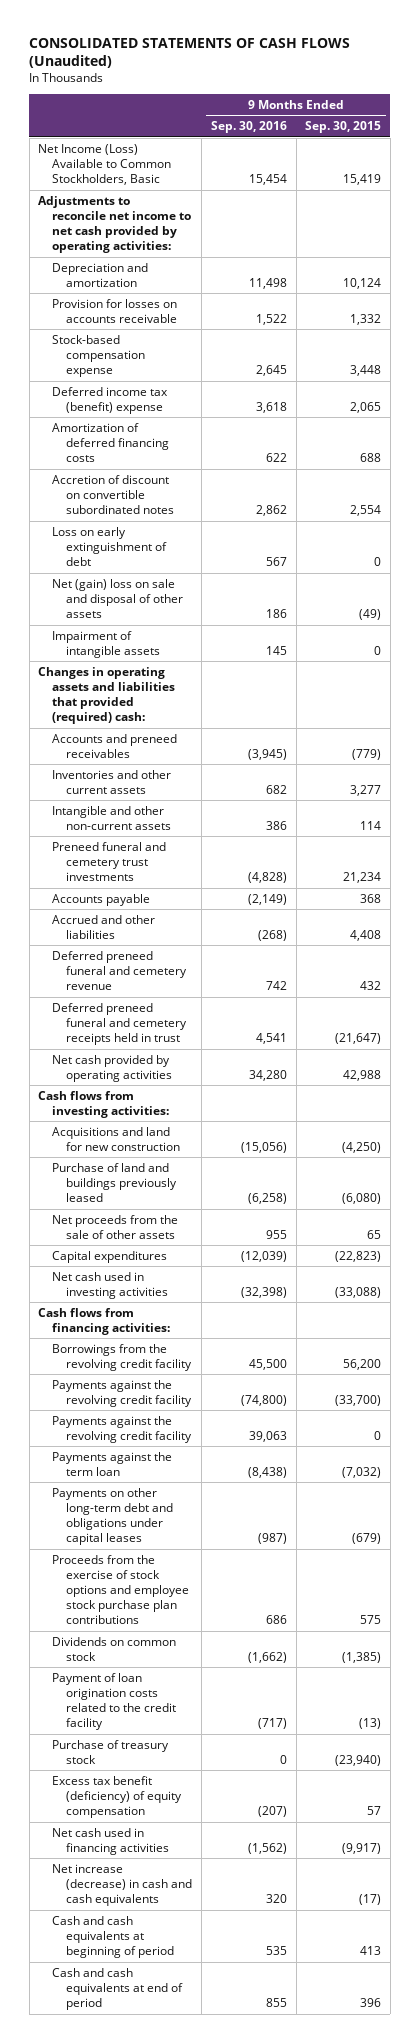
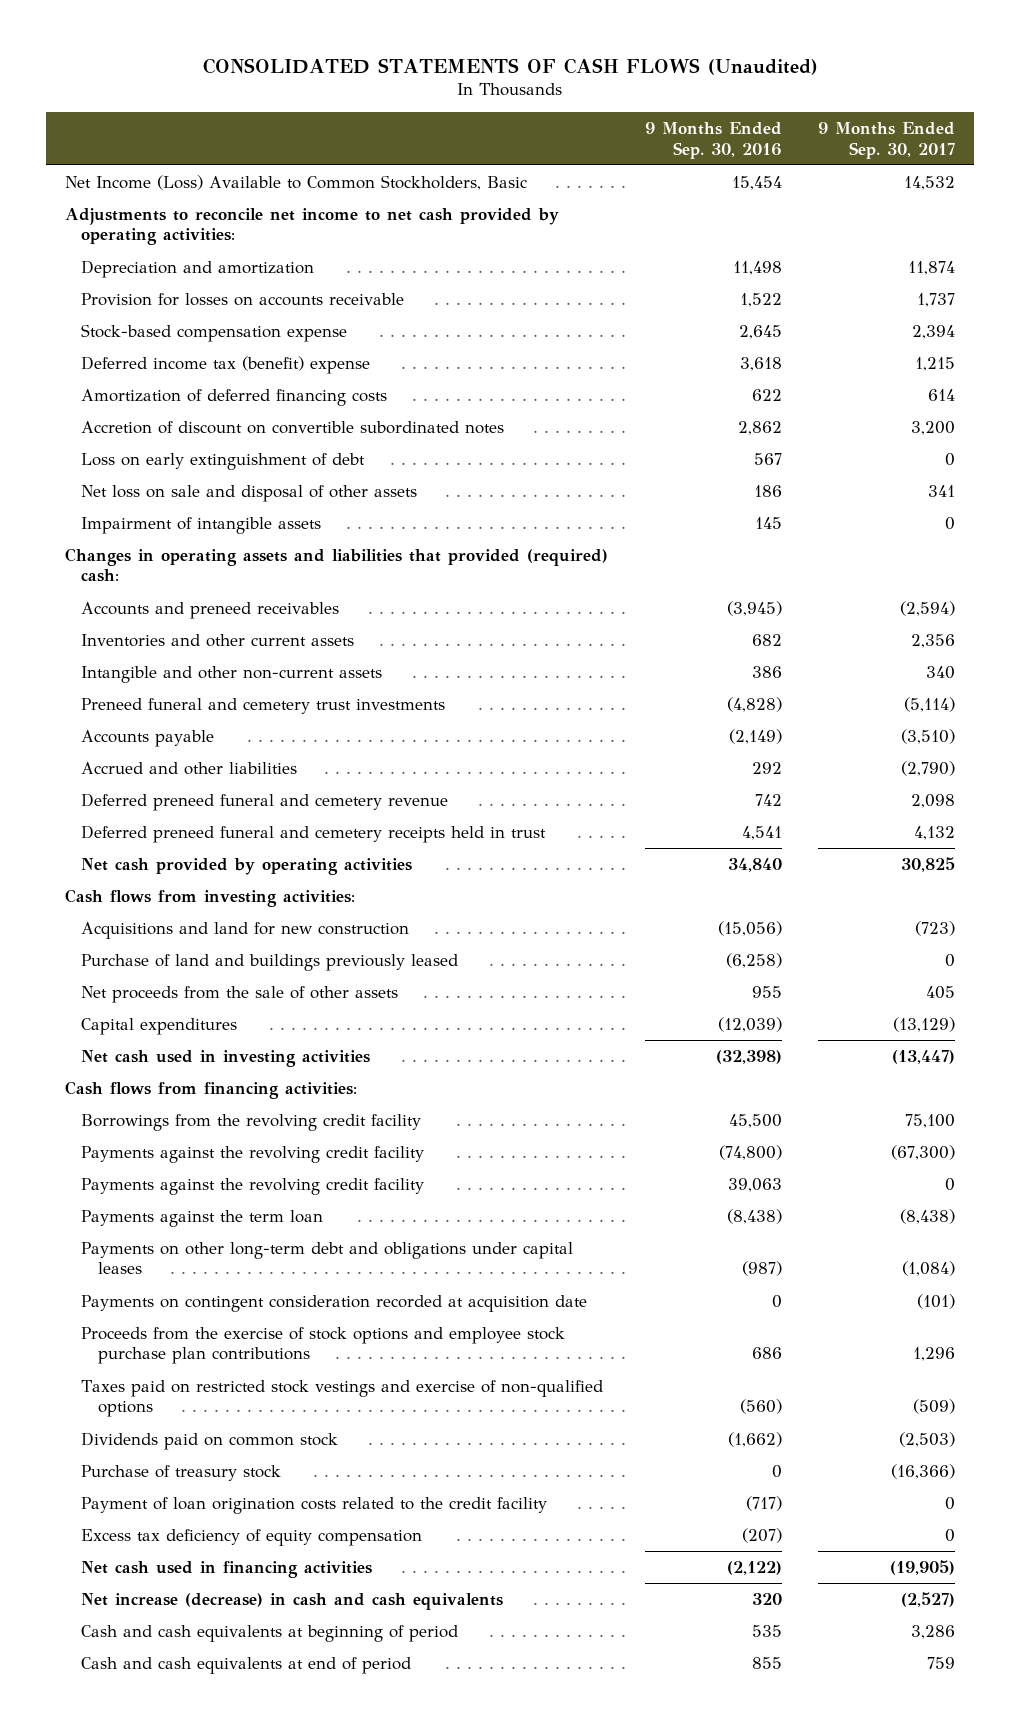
- | 9 Months Ended Sep. 30, 2016 | 9 Months Ended Sep. 30, 2015
+ | 9 Months Ended Sep. 30, 2016 | 9 Months Ended Sep. 30, 2017
- Net (gain) loss on sale and disposal of other assets | 186 | (49)
+ Net loss on sale and disposal of other assets | 186 | 341
- Accrued and other liabilities | (268) | 4,408
+ Accrued and other liabilities | 292 | (2,790)
- Net cash provided by operating activities | 34,280 | 42,988
+ Net cash provided by operating activities | 34,840 | 30,825
+ Payments on contingent consideration recorded at acquisition date | 0 | (101)
- Dividends on common stock | (1,662) | (1,385)
+ Taxes paid on restricted stock vestings and exercise of non-qualified options | (560) | (509)
+ Dividends paid on common stock | (1,662) | (2,503)
- Excess tax benefit (deficiency) of equity compensation | (207) | 57
- Net cash used in financing activities | (1,562) | (9,917)
moved down: Payment of loan origination costs related to the credit facility | (717) | 0
+ Excess tax deficiency of equity compensation | (207) | 0
+ Net cash used in financing activities | (2,122) | (19,905)

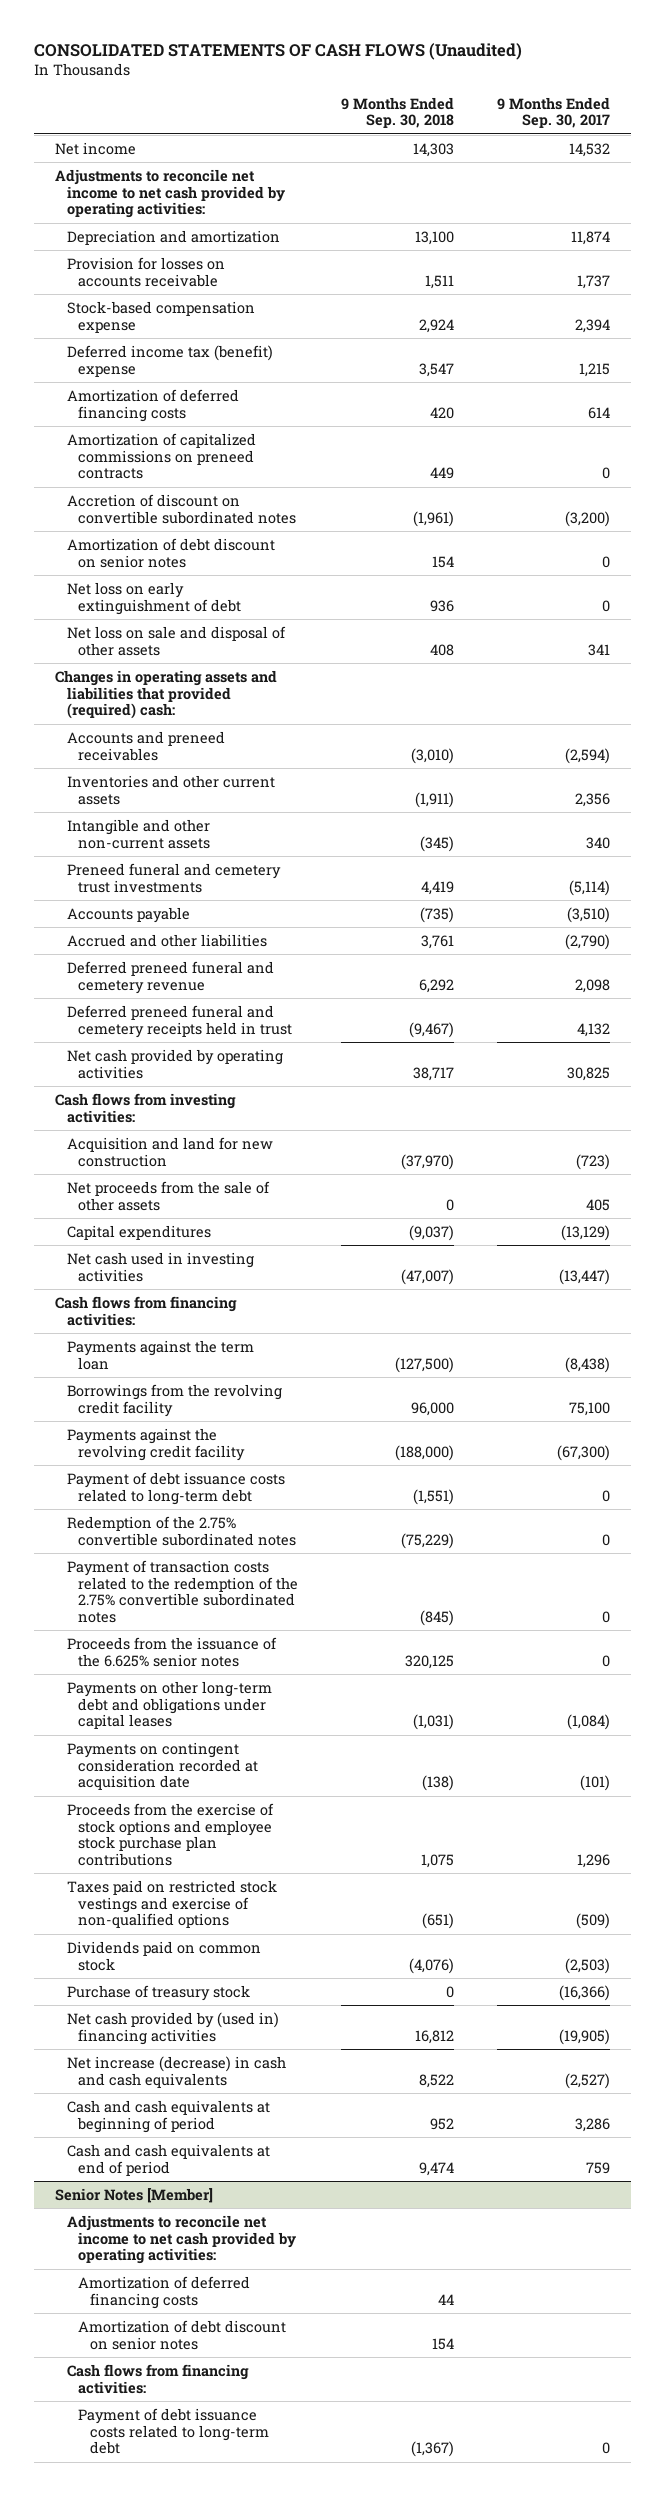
- | 9 Months Ended Sep. 30, 2016 | 9 Months Ended Sep. 30, 2017
+ | 9 Months Ended Sep. 30, 2018 | 9 Months Ended Sep. 30, 2017
- Net Income (Loss) Available to Common Stockholders, Basic | 15,454 | 14,532
+ Net income | 14,303 | 14,532
- Accretion of discount on convertible subordinated notes | 2,862 | 3,200
- Loss on early extinguishment of debt | 567 | 0
+ Amortization of capitalized commissions on preneed contracts | 449 | 0
+ Accretion of discount on convertible subordinated notes | (1,961) | (3,200)
+ Amortization of debt discount on senior notes | 154 | 0
+ Net loss on early extinguishment of debt | 936 | 0
- Impairment of intangible assets | 145 | 0
- Acquisitions and land for new construction | (15,056) | (723)
- Purchase of land and buildings previously leased | (6,258) | 0
+ Acquisition and land for new construction | (37,970) | (723)
moved up: Payments against the term loan | (127,500) | (8,438)
- Payments against the revolving credit facility | 39,063 | 0
+ Payment of debt issuance costs related to long-term debt | (1,551) | 0
+ Redemption of the 2.75% convertible subordinated notes | (75,229) | 0
+ Payment of transaction costs related to the redemption of the 2.75% convertible subordinated notes | (845) | 0
+ Proceeds from the issuance of the 6.625% senior notes | 320,125 | 0
- Payment of loan origination costs related to the credit facility | (717) | 0
- Excess tax deficiency of equity compensation | (207) | 0
- Net cash used in financing activities | (2,122) | (19,905)
+ Net cash provided by (used in) financing activities | 16,812 | (19,905)
+ Senior Notes [Member]
+ Adjustments to reconcile net income to net cash provided by operating activities:
+ Amortization of deferred financing costs | 44 |
+ Amortization of debt discount on senior notes | 154 |
+ Cash flows from financing activities:
+ Payment of debt issuance costs related to long-term debt | (1,367) | 0

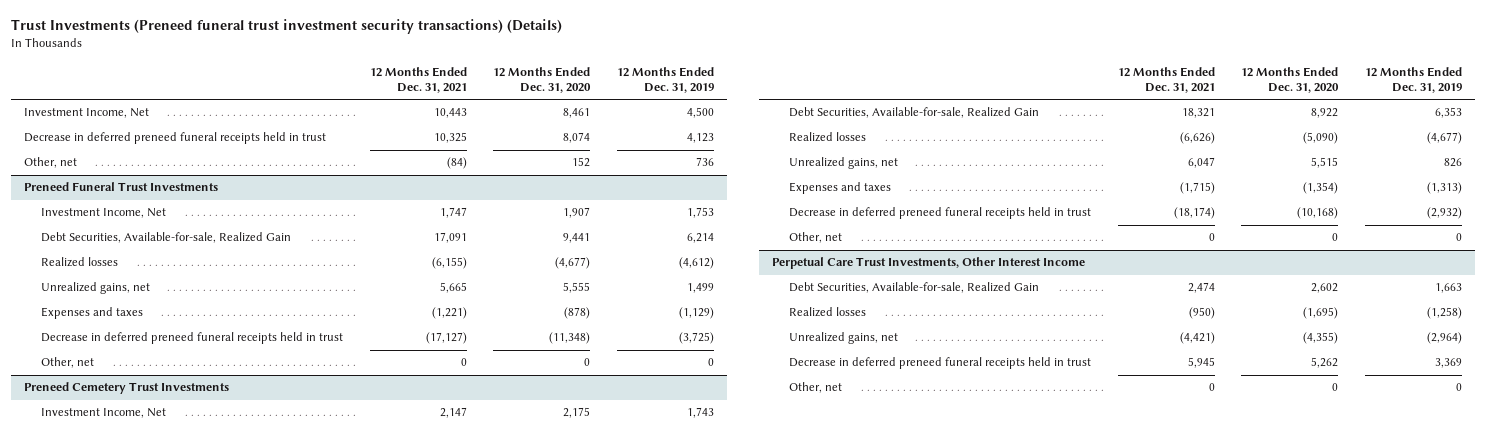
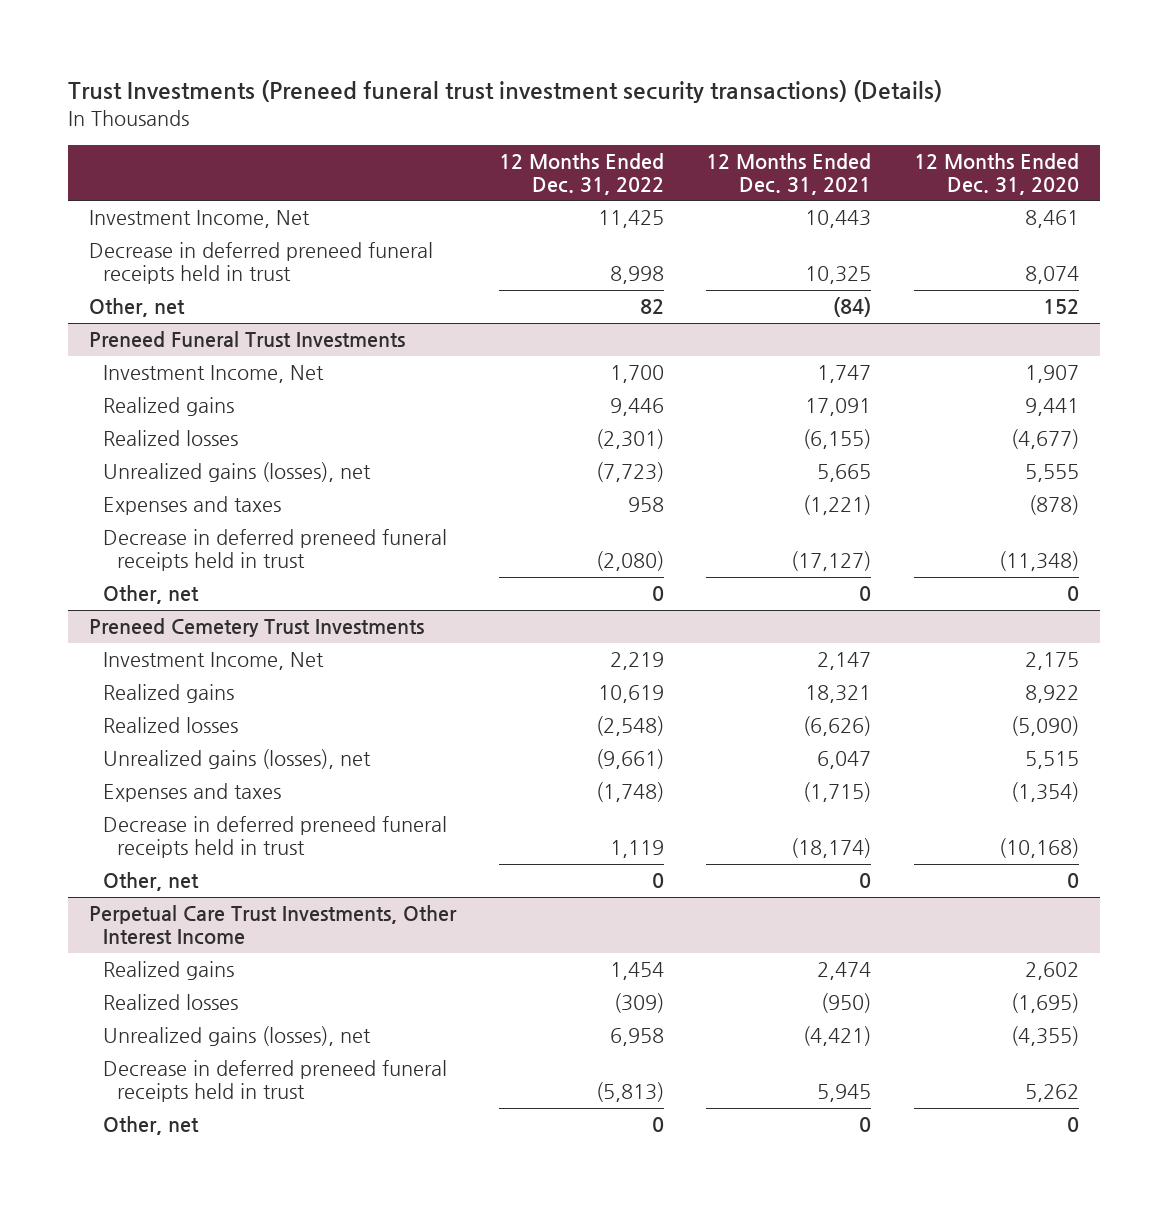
- | 12 Months Ended Dec. 31, 2021 | 12 Months Ended Dec. 31, 2020 | 12 Months Ended Dec. 31, 2019
+ | 12 Months Ended Dec. 31, 2022 | 12 Months Ended Dec. 31, 2021 | 12 Months Ended Dec. 31, 2020
@ Preneed Funeral Trust Investments
- Debt Securities, Available-for-sale, Realized Gain | 17,091 | 9,441 | 6,214
+ Realized gains | 9,446 | 17,091 | 9,441
- Unrealized gains, net | 5,665 | 5,555 | 1,499
+ Unrealized gains (losses), net | (7,723) | 5,665 | 5,555
@ Preneed Cemetery Trust Investments
- Debt Securities, Available-for-sale, Realized Gain | 18,321 | 8,922 | 6,353
+ Realized gains | 10,619 | 18,321 | 8,922
- Unrealized gains, net | 6,047 | 5,515 | 826
+ Unrealized gains (losses), net | (9,661) | 6,047 | 5,515
@ Perpetual Care Trust Investments, Other Interest Income
- Debt Securities, Available-for-sale, Realized Gain | 2,474 | 2,602 | 1,663
+ Realized gains | 1,454 | 2,474 | 2,602
- Unrealized gains, net | (4,421) | (4,355) | (2,964)
+ Unrealized gains (losses), net | 6,958 | (4,421) | (4,355)

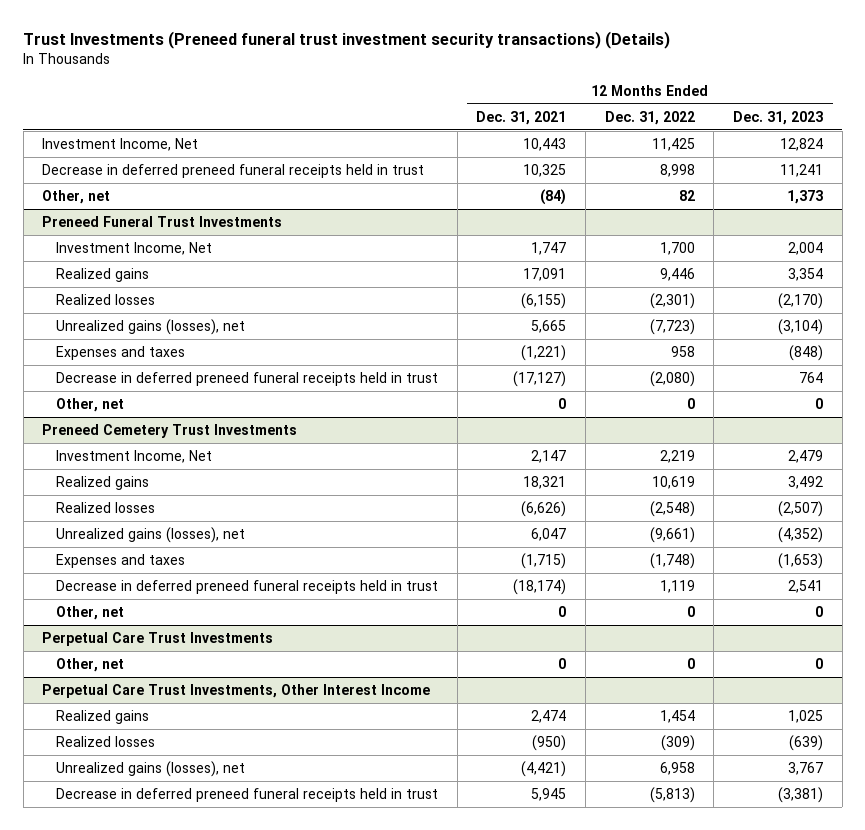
- | 12 Months Ended Dec. 31, 2022 | 12 Months Ended Dec. 31, 2021 | 12 Months Ended Dec. 31, 2020
+ | 12 Months Ended Dec. 31, 2021 | 12 Months Ended Dec. 31, 2022 | 12 Months Ended Dec. 31, 2023
+ Perpetual Care Trust Investments
+ Other, net | 0 | 0 | 0
@ Perpetual Care Trust Investments, Other Interest Income
- Other, net | 0 | 0 | 0

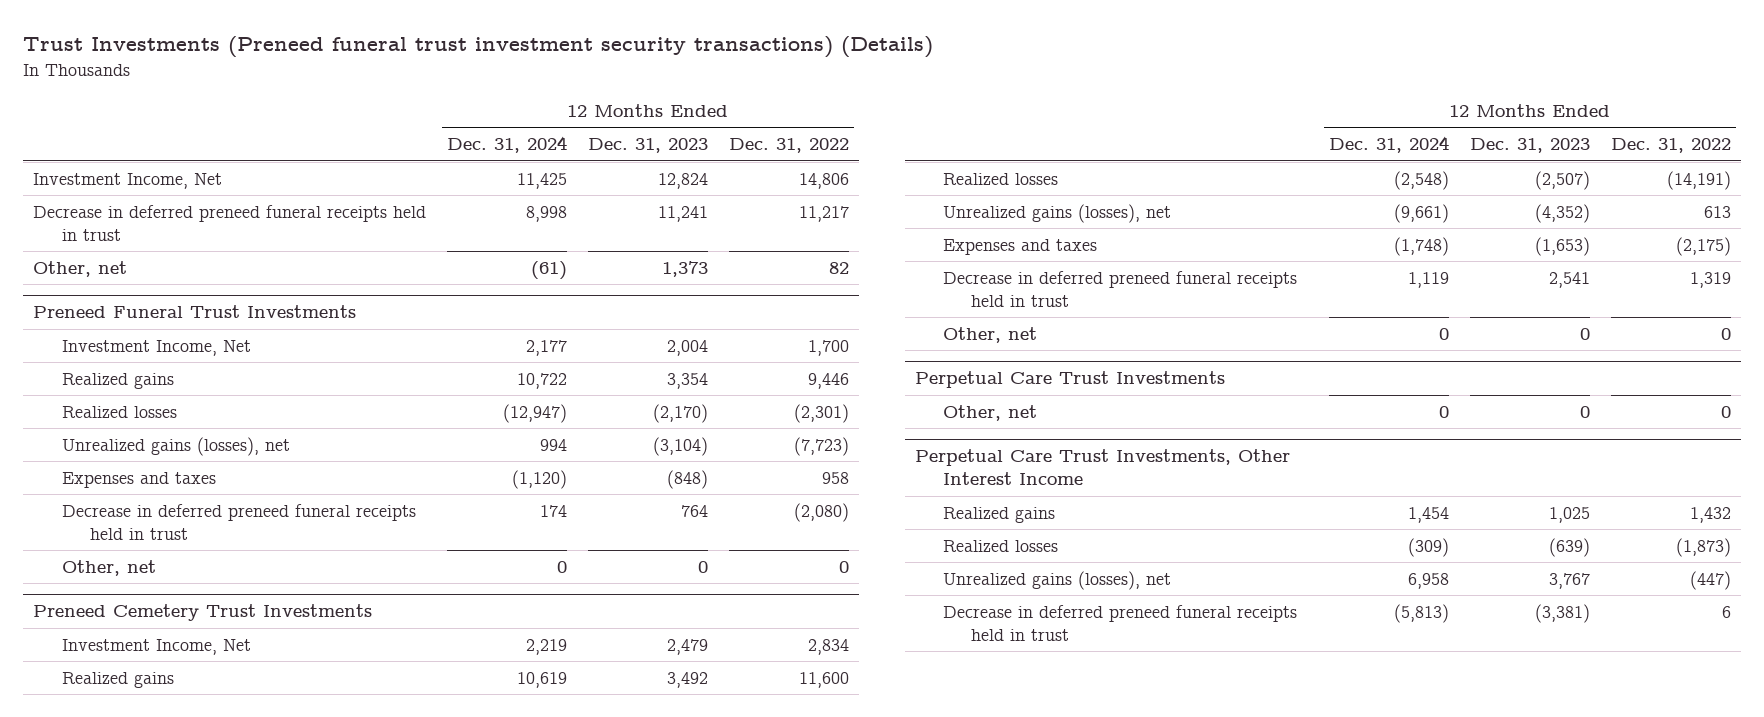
- | 12 Months Ended Dec. 31, 2021 | 12 Months Ended Dec. 31, 2022 | 12 Months Ended Dec. 31, 2023
+ | 12 Months Ended Dec. 31, 2024 | 12 Months Ended Dec. 31, 2023 | 12 Months Ended Dec. 31, 2022
- Investment Income, Net | 10,443 | 11,425 | 12,824
- Decrease in deferred preneed funeral receipts held in trust | 10,325 | 8,998 | 11,241
+ Investment Income, Net | 11,425 | 12,824 | 14,806
+ Decrease in deferred preneed funeral receipts held in trust | 8,998 | 11,241 | 11,217
@ Preneed Cemetery Trust Investments
- Investment Income, Net | 2,147 | 2,219 | 2,479
- Realized gains | 18,321 | 10,619 | 3,492
- Realized losses | (6,626) | (2,548) | (2,507)
- Unrealized gains (losses), net | 6,047 | (9,661) | (4,352)
- Expenses and taxes | (1,715) | (1,748) | (1,653)
- Decrease in deferred preneed funeral receipts held in trust | (18,174) | 1,119 | 2,541
+ Investment Income, Net | 2,219 | 2,479 | 2,834
+ Realized gains | 10,619 | 3,492 | 11,600
+ Realized losses | (2,548) | (2,507) | (14,191)
+ Unrealized gains (losses), net | (9,661) | (4,352) | 613
+ Expenses and taxes | (1,748) | (1,653) | (2,175)
+ Decrease in deferred preneed funeral receipts held in trust | 1,119 | 2,541 | 1,319
@ Perpetual Care Trust Investments, Other Interest Income
- Realized gains | 2,474 | 1,454 | 1,025
- Realized losses | (950) | (309) | (639)
- Unrealized gains (losses), net | (4,421) | 6,958 | 3,767
- Decrease in deferred preneed funeral receipts held in trust | 5,945 | (5,813) | (3,381)
+ Realized gains | 1,454 | 1,025 | 1,432
+ Realized losses | (309) | (639) | (1,873)
+ Unrealized gains (losses), net | 6,958 | 3,767 | (447)
+ Decrease in deferred preneed funeral receipts held in trust | (5,813) | (3,381) | 6

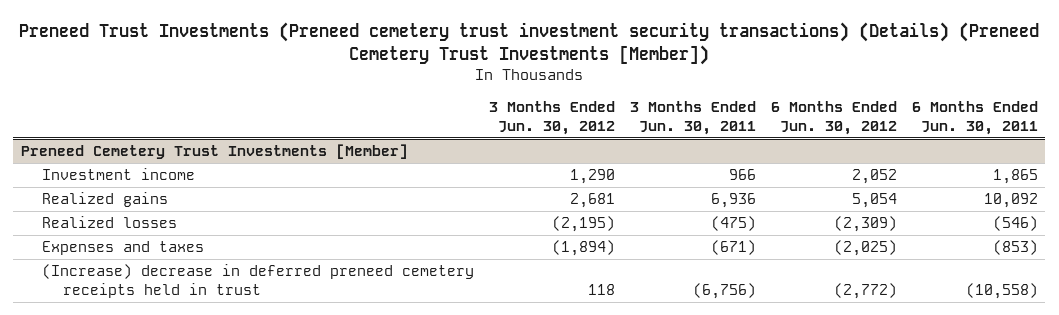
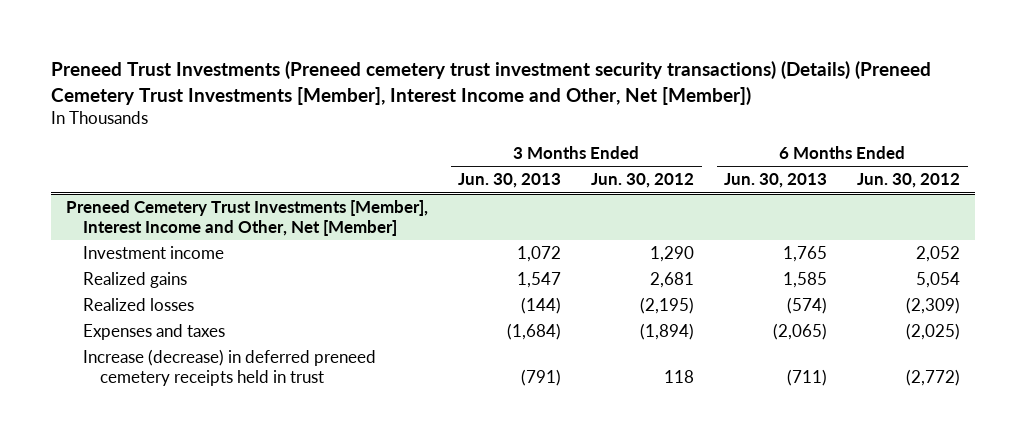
- Preneed Trust Investments (Preneed cemetery trust investment security transactions) (Details) (Preneed Cemetery Trust Investments [Member])
+ Preneed Trust Investments (Preneed cemetery trust investment security transactions) (Details) (Preneed Cemetery Trust Investments [Member], Interest Income and Other, Net [Member])
- | 3 Months Ended Jun. 30, 2012 | 3 Months Ended Jun. 30, 2011 | 6 Months Ended Jun. 30, 2012 | 6 Months Ended Jun. 30, 2011
+ | 3 Months Ended Jun. 30, 2013 | 3 Months Ended Jun. 30, 2012 | 6 Months Ended Jun. 30, 2013 | 6 Months Ended Jun. 30, 2012
- Preneed Cemetery Trust Investments [Member]
+ Preneed Cemetery Trust Investments [Member], Interest Income and Other, Net [Member]
- (Increase) decrease in deferred preneed cemetery receipts held in trust | 118 | (6,756) | (2,772) | (10,558)
+ Increase (decrease) in deferred preneed cemetery receipts held in trust | (791) | 118 | (711) | (2,772)

